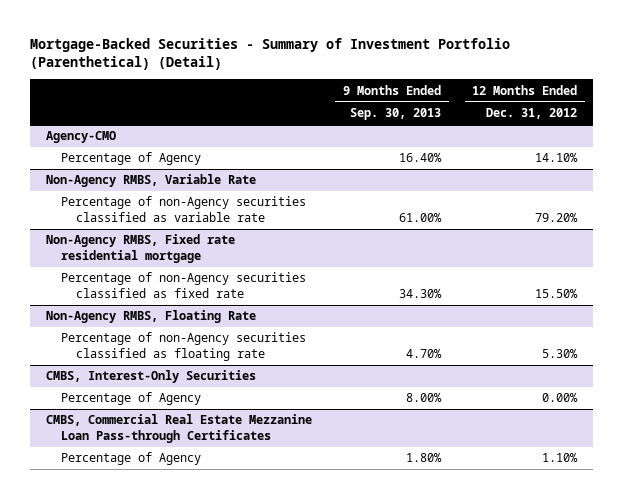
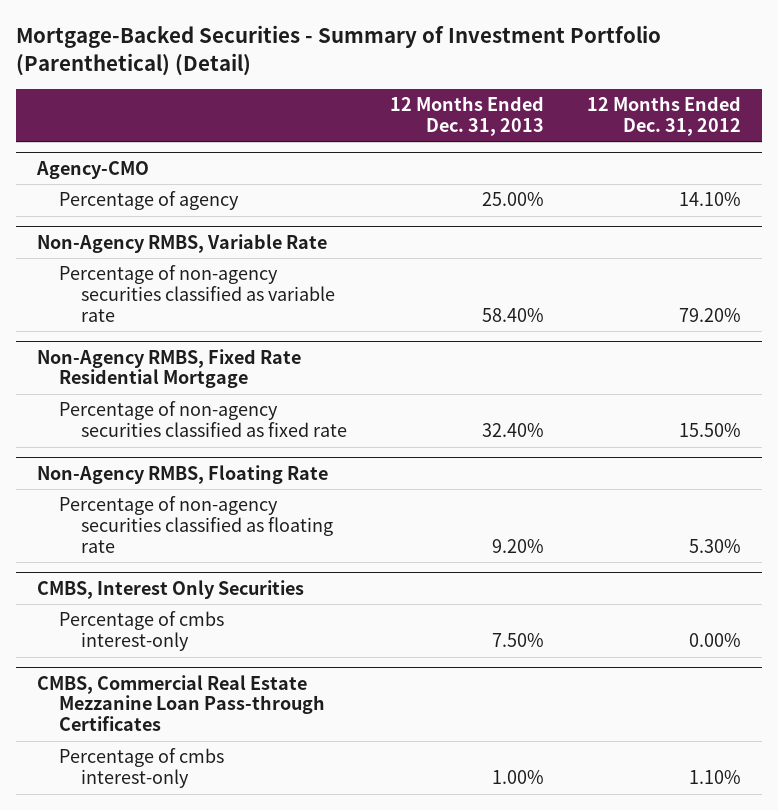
- | 9 Months Ended Sep. 30, 2013 | 12 Months Ended Dec. 31, 2012
+ | 12 Months Ended Dec. 31, 2013 | 12 Months Ended Dec. 31, 2012
@ Agency-CMO
- Percentage of Agency | 16.40% | 14.10%
+ Percentage of agency | 25.00% | 14.10%
@ Non-Agency RMBS, Variable Rate
- Percentage of non-Agency securities classified as variable rate | 61.00% | 79.20%
- Non-Agency RMBS, Fixed rate residential mortgage
- Percentage of non-Agency securities classified as fixed rate | 34.30% | 15.50%
@ Non-Agency RMBS, Variable Rate
+ Percentage of non-agency securities classified as variable rate | 58.40% | 79.20%
+ Non-Agency RMBS, Fixed Rate Residential Mortgage
+ Percentage of non-agency securities classified as fixed rate | 32.40% | 15.50%
@ Non-Agency RMBS, Floating Rate
- Percentage of non-Agency securities classified as floating rate | 4.70% | 5.30%
- CMBS, Interest-Only Securities
- Percentage of Agency | 8.00% | 0.00%
@ Non-Agency RMBS, Floating Rate
+ Percentage of non-agency securities classified as floating rate | 9.20% | 5.30%
+ CMBS, Interest Only Securities
+ Percentage of cmbs interest-only | 7.50% | 0.00%
@ CMBS, Commercial Real Estate Mezzanine Loan Pass-through Certificates
- Percentage of Agency | 1.80% | 1.10%
+ Percentage of cmbs interest-only | 1.00% | 1.10%

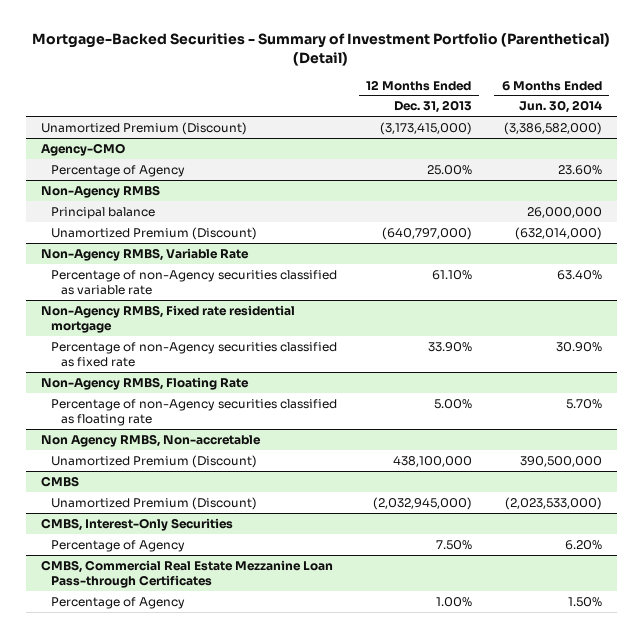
- | 12 Months Ended Dec. 31, 2013 | 12 Months Ended Dec. 31, 2012
+ | 12 Months Ended Dec. 31, 2013 | 6 Months Ended Jun. 30, 2014
+ Unamortized Premium (Discount) | (3,173,415,000) | (3,386,582,000)
@ Agency-CMO
- Percentage of agency | 25.00% | 14.10%
+ Percentage of Agency | 25.00% | 23.60%
+ Non-Agency RMBS
+ Principal balance | | 26,000,000
+ Unamortized Premium (Discount) | (640,797,000) | (632,014,000)
@ Non-Agency RMBS, Variable Rate
- Percentage of non-agency securities classified as variable rate | 58.40% | 79.20%
- Non-Agency RMBS, Fixed Rate Residential Mortgage
- Percentage of non-agency securities classified as fixed rate | 32.40% | 15.50%
@ Non-Agency RMBS, Variable Rate
+ Percentage of non-Agency securities classified as variable rate | 61.10% | 63.40%
+ Non-Agency RMBS, Fixed rate residential mortgage
+ Percentage of non-Agency securities classified as fixed rate | 33.90% | 30.90%
@ Non-Agency RMBS, Floating Rate
- Percentage of non-agency securities classified as floating rate | 9.20% | 5.30%
- CMBS, Interest Only Securities
- Percentage of cmbs interest-only | 7.50% | 0.00%
@ Non-Agency RMBS, Floating Rate
+ Percentage of non-Agency securities classified as floating rate | 5.00% | 5.70%
+ Non Agency RMBS, Non-accretable
+ Unamortized Premium (Discount) | 438,100,000 | 390,500,000
+ CMBS
+ Unamortized Premium (Discount) | (2,032,945,000) | (2,023,533,000)
+ CMBS, Interest-Only Securities
+ Percentage of Agency | 7.50% | 6.20%
@ CMBS, Commercial Real Estate Mezzanine Loan Pass-through Certificates
- Percentage of cmbs interest-only | 1.00% | 1.10%
+ Percentage of Agency | 1.00% | 1.50%

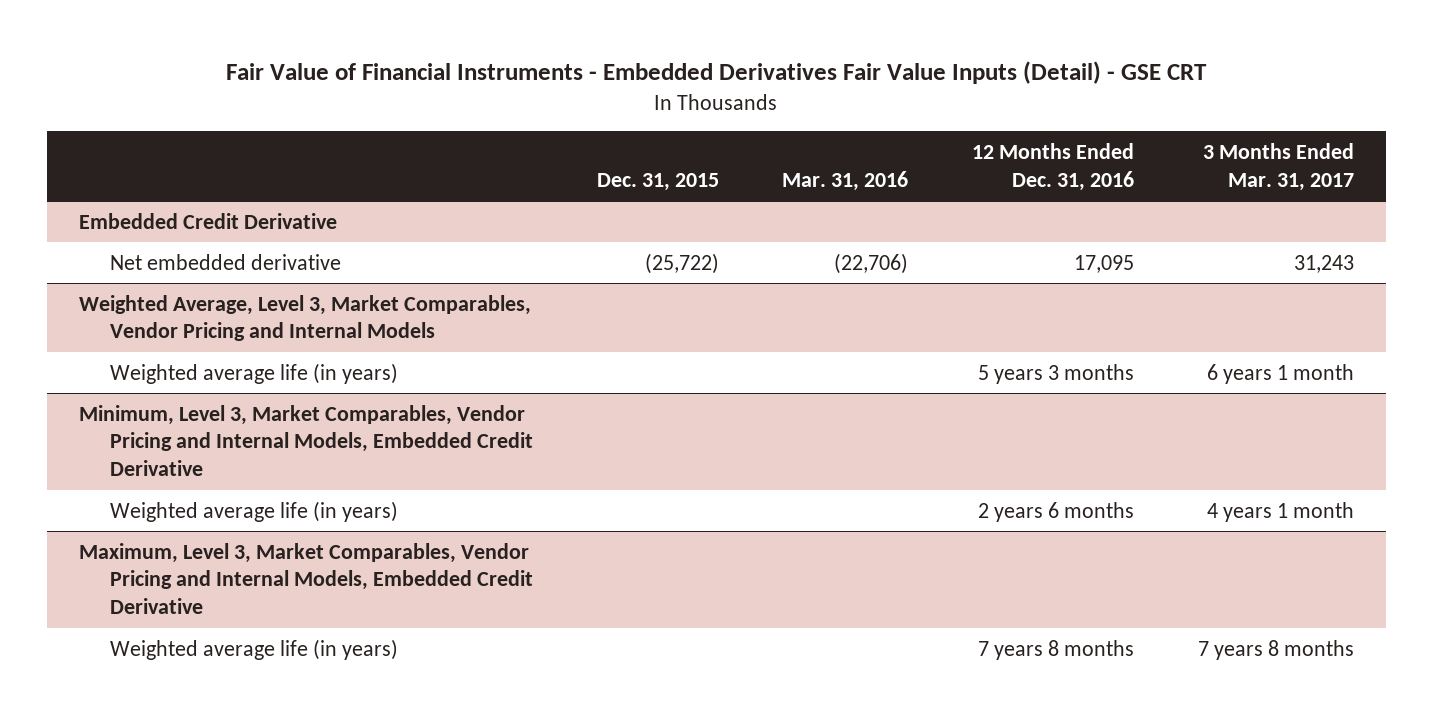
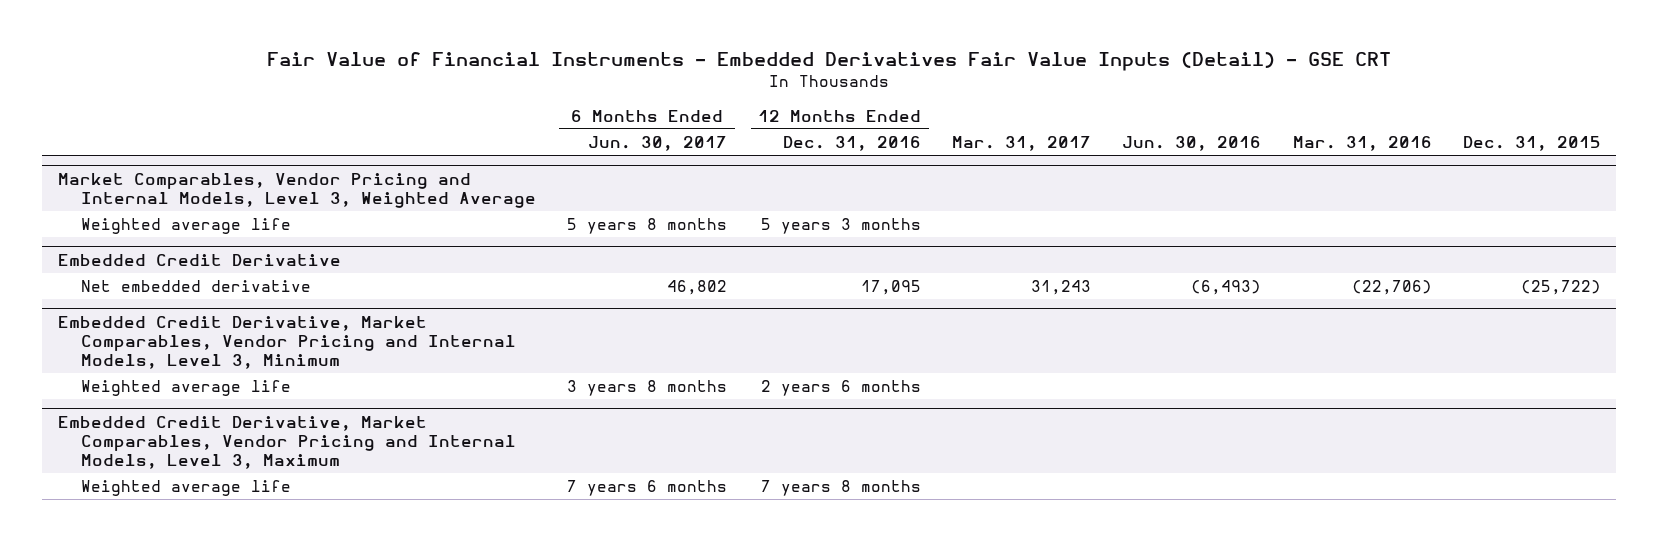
- | Dec. 31, 2015 | Mar. 31, 2016 | 12 Months Ended Dec. 31, 2016 | 3 Months Ended Mar. 31, 2017
+ | 6 Months Ended Jun. 30, 2017 | 12 Months Ended Dec. 31, 2016 | Mar. 31, 2017 | Jun. 30, 2016 | Mar. 31, 2016 | Dec. 31, 2015
+ Market Comparables, Vendor Pricing and Internal Models, Level 3, Weighted Average
+ Weighted average life | 5 years 8 months | 5 years 3 months | | | |
- Weighted Average, Level 3, Market Comparables, Vendor Pricing and Internal Models
- Weighted average life (in years) | | | 5 years 3 months | 6 years 1 month
- Minimum, Level 3, Market Comparables, Vendor Pricing and Internal Models, Embedded Credit Derivative
- Weighted average life (in years) | | | 2 years 6 months | 4 years 1 month
- Maximum, Level 3, Market Comparables, Vendor Pricing and Internal Models, Embedded Credit Derivative
- Weighted average life (in years) | | | 7 years 8 months | 7 years 8 months
+ Embedded Credit Derivative, Market Comparables, Vendor Pricing and Internal Models, Level 3, Minimum
+ Weighted average life | 3 years 8 months | 2 years 6 months | | | |
+ Embedded Credit Derivative, Market Comparables, Vendor Pricing and Internal Models, Level 3, Maximum
+ Weighted average life | 7 years 6 months | 7 years 8 months | | | |

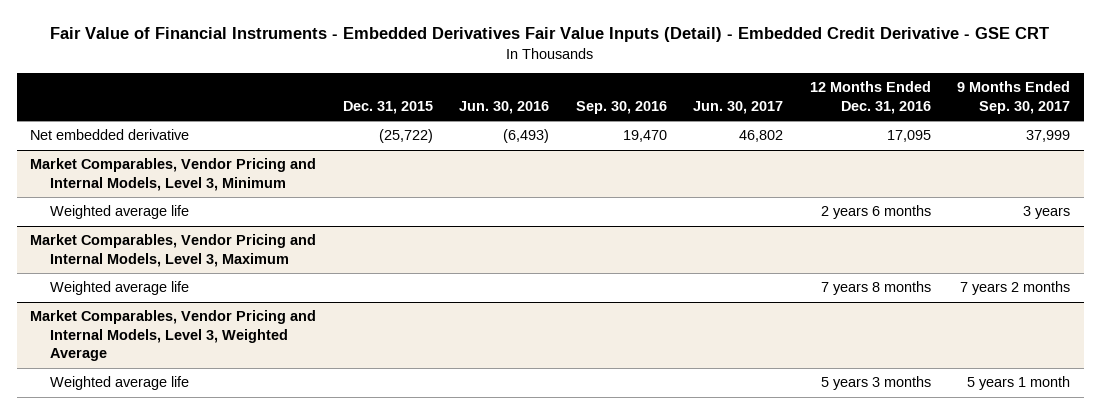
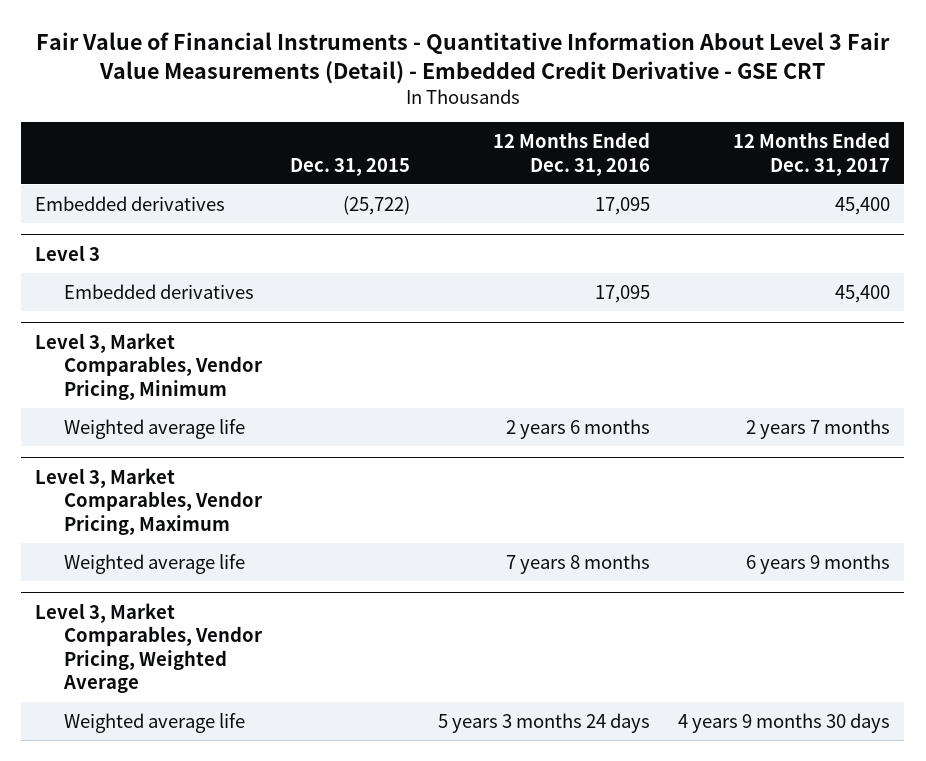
- Fair Value of Financial Instruments - Embedded Derivatives Fair Value Inputs (Detail) - Embedded Credit Derivative - GSE CRT
+ Fair Value of Financial Instruments - Quantitative Information About Level 3 Fair Value Measurements (Detail) - Embedded Credit Derivative - GSE CRT
- | Dec. 31, 2015 | Jun. 30, 2016 | Sep. 30, 2016 | Jun. 30, 2017 | 12 Months Ended Dec. 31, 2016 | 9 Months Ended Sep. 30, 2017
+ | Dec. 31, 2015 | 12 Months Ended Dec. 31, 2016 | 12 Months Ended Dec. 31, 2017
- Net embedded derivative | (25,722) | (6,493) | 19,470 | 46,802 | 17,095 | 37,999
- Market Comparables, Vendor Pricing and Internal Models, Level 3, Minimum
+ Embedded derivatives | (25,722) | 17,095 | 45,400
+ Level 3
+ Embedded derivatives | | 17,095 | 45,400
+ Level 3, Market Comparables, Vendor Pricing, Minimum
- Market Comparables, Vendor Pricing and Internal Models, Level 3, Maximum
+ Level 3, Market Comparables, Vendor Pricing, Maximum
- Market Comparables, Vendor Pricing and Internal Models, Level 3, Weighted Average
- Weighted average life | | | | | 5 years 3 months | 5 years 1 month
+ Level 3, Market Comparables, Vendor Pricing, Weighted Average
+ Weighted average life | | 5 years 3 months 24 days | 4 years 9 months 30 days

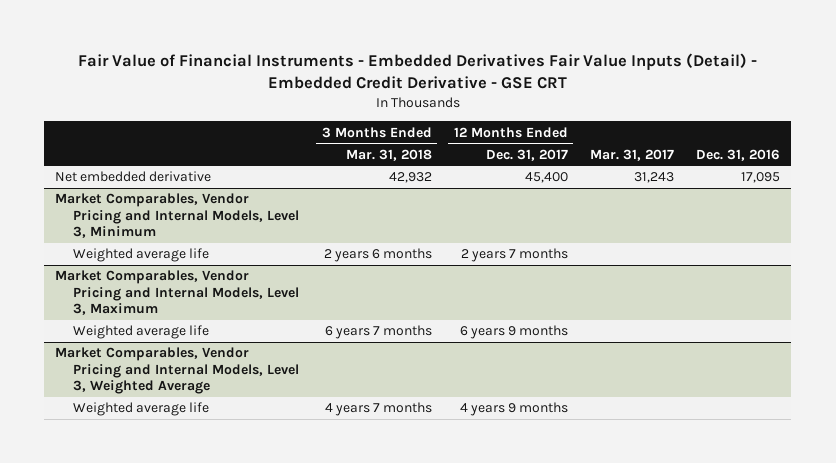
- Fair Value of Financial Instruments - Quantitative Information About Level 3 Fair Value Measurements (Detail) - Embedded Credit Derivative - GSE CRT
+ Fair Value of Financial Instruments - Embedded Derivatives Fair Value Inputs (Detail) - Embedded Credit Derivative - GSE CRT
- | Dec. 31, 2015 | 12 Months Ended Dec. 31, 2016 | 12 Months Ended Dec. 31, 2017
+ | 3 Months Ended Mar. 31, 2018 | 12 Months Ended Dec. 31, 2017 | Mar. 31, 2017 | Dec. 31, 2016
- Embedded derivatives | (25,722) | 17,095 | 45,400
- Level 3
- Embedded derivatives | | 17,095 | 45,400
- Level 3, Market Comparables, Vendor Pricing, Minimum
+ Net embedded derivative | 42,932 | 45,400 | 31,243 | 17,095
+ Market Comparables, Vendor Pricing and Internal Models, Level 3, Minimum
- Level 3, Market Comparables, Vendor Pricing, Maximum
+ Market Comparables, Vendor Pricing and Internal Models, Level 3, Maximum
- Level 3, Market Comparables, Vendor Pricing, Weighted Average
- Weighted average life | | 5 years 3 months 24 days | 4 years 9 months 30 days
+ Market Comparables, Vendor Pricing and Internal Models, Level 3, Weighted Average
+ Weighted average life | 4 years 7 months | 4 years 9 months | |

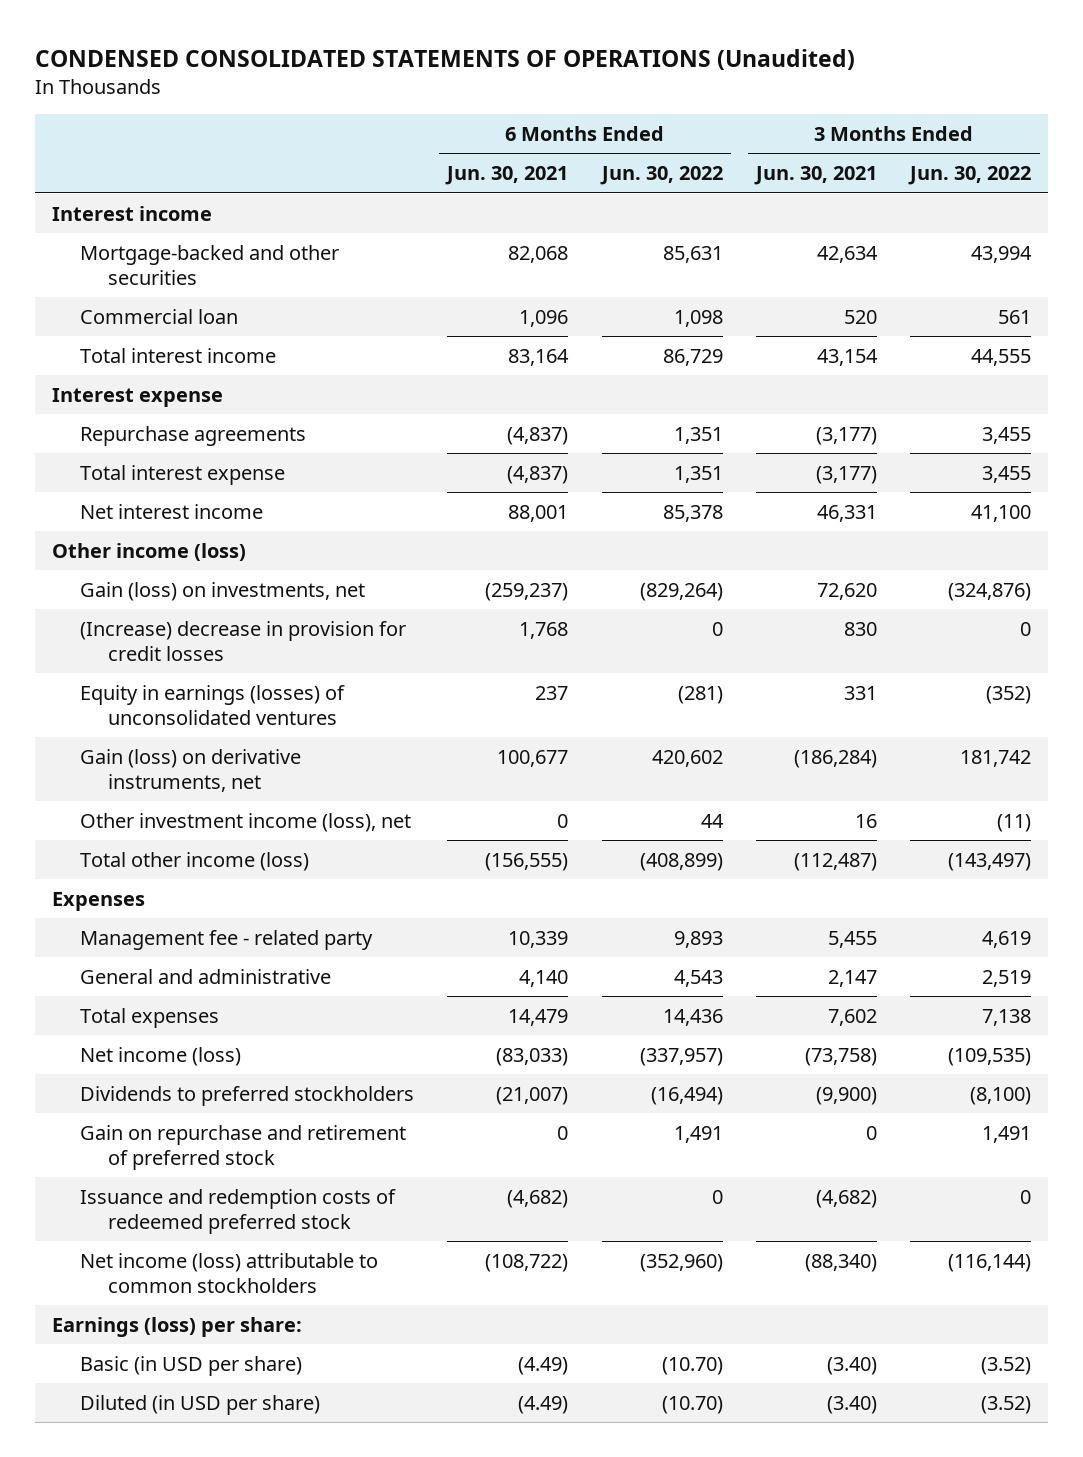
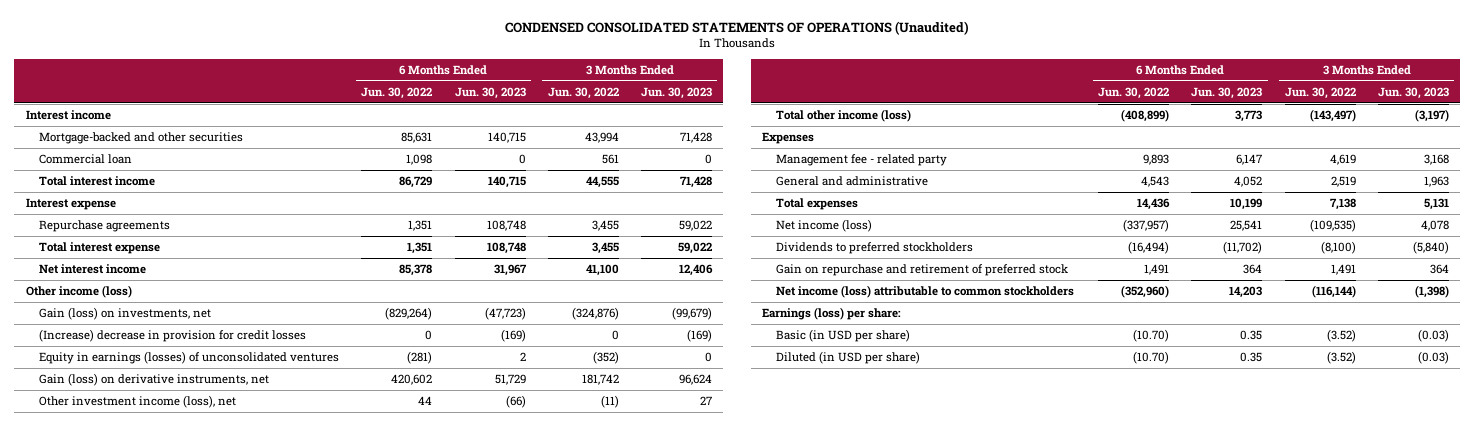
- | 6 Months Ended Jun. 30, 2021 | 6 Months Ended Jun. 30, 2022 | 3 Months Ended Jun. 30, 2021 | 3 Months Ended Jun. 30, 2022
+ | 6 Months Ended Jun. 30, 2022 | 6 Months Ended Jun. 30, 2023 | 3 Months Ended Jun. 30, 2022 | 3 Months Ended Jun. 30, 2023
- Issuance and redemption costs of redeemed preferred stock | (4,682) | 0 | (4,682) | 0

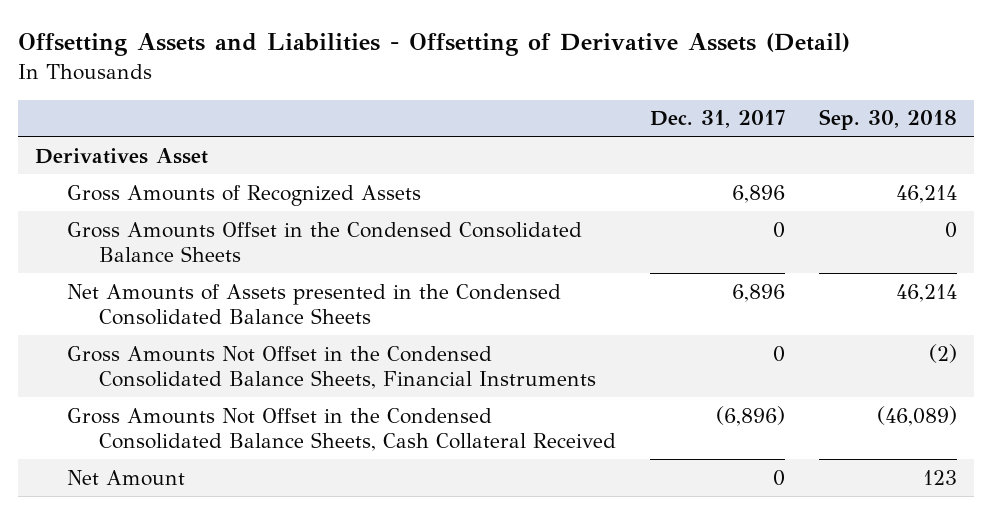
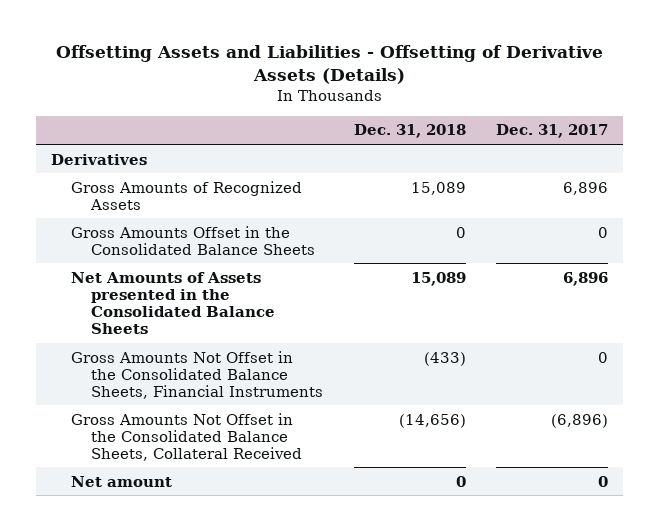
- Offsetting Assets and Liabilities - Offsetting of Derivative Assets (Detail)
+ Offsetting Assets and Liabilities - Offsetting of Derivative Assets (Details)
- | Dec. 31, 2017 | Sep. 30, 2018
+ | Dec. 31, 2018 | Dec. 31, 2017
- Derivatives Asset
+ Derivatives
- Gross Amounts Offset in the Condensed Consolidated Balance Sheets | 0 | 0
- Net Amounts of Assets presented in the Condensed Consolidated Balance Sheets | 6,896 | 46,214
- Gross Amounts Not Offset in the Condensed Consolidated Balance Sheets, Financial Instruments | 0 | (2)
- Gross Amounts Not Offset in the Condensed Consolidated Balance Sheets, Cash Collateral Received | (6,896) | (46,089)
- Net Amount | 0 | 123
+ Gross Amounts Offset in the Consolidated Balance Sheets | 0 | 0
+ Net Amounts of Assets presented in the Consolidated Balance Sheets | 15,089 | 6,896
+ Gross Amounts Not Offset in the Consolidated Balance Sheets, Financial Instruments | (433) | 0
+ Gross Amounts Not Offset in the Consolidated Balance Sheets, Collateral Received | (14,656) | (6,896)
+ Net amount | 0 | 0

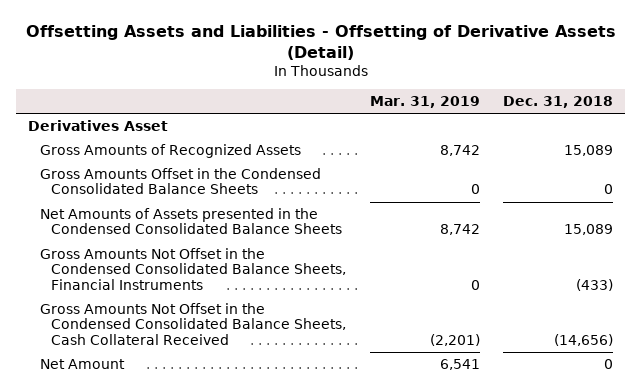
- Offsetting Assets and Liabilities - Offsetting of Derivative Assets (Details)
+ Offsetting Assets and Liabilities - Offsetting of Derivative Assets (Detail)
- | Dec. 31, 2018 | Dec. 31, 2017
+ | Mar. 31, 2019 | Dec. 31, 2018
- Derivatives
+ Derivatives Asset
- Gross Amounts Offset in the Consolidated Balance Sheets | 0 | 0
- Net Amounts of Assets presented in the Consolidated Balance Sheets | 15,089 | 6,896
- Gross Amounts Not Offset in the Consolidated Balance Sheets, Financial Instruments | (433) | 0
- Gross Amounts Not Offset in the Consolidated Balance Sheets, Collateral Received | (14,656) | (6,896)
- Net amount | 0 | 0
+ Gross Amounts Offset in the Condensed Consolidated Balance Sheets | 0 | 0
+ Net Amounts of Assets presented in the Condensed Consolidated Balance Sheets | 8,742 | 15,089
+ Gross Amounts Not Offset in the Condensed Consolidated Balance Sheets, Financial Instruments | 0 | (433)
+ Gross Amounts Not Offset in the Condensed Consolidated Balance Sheets, Cash Collateral Received | (2,201) | (14,656)
+ Net Amount | 6,541 | 0

